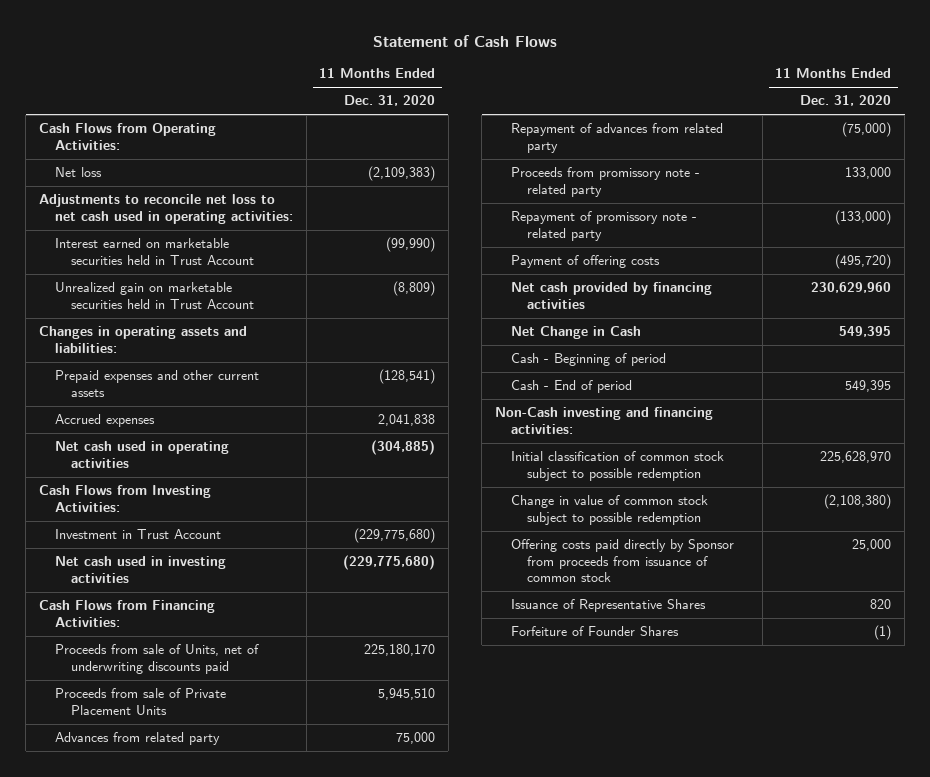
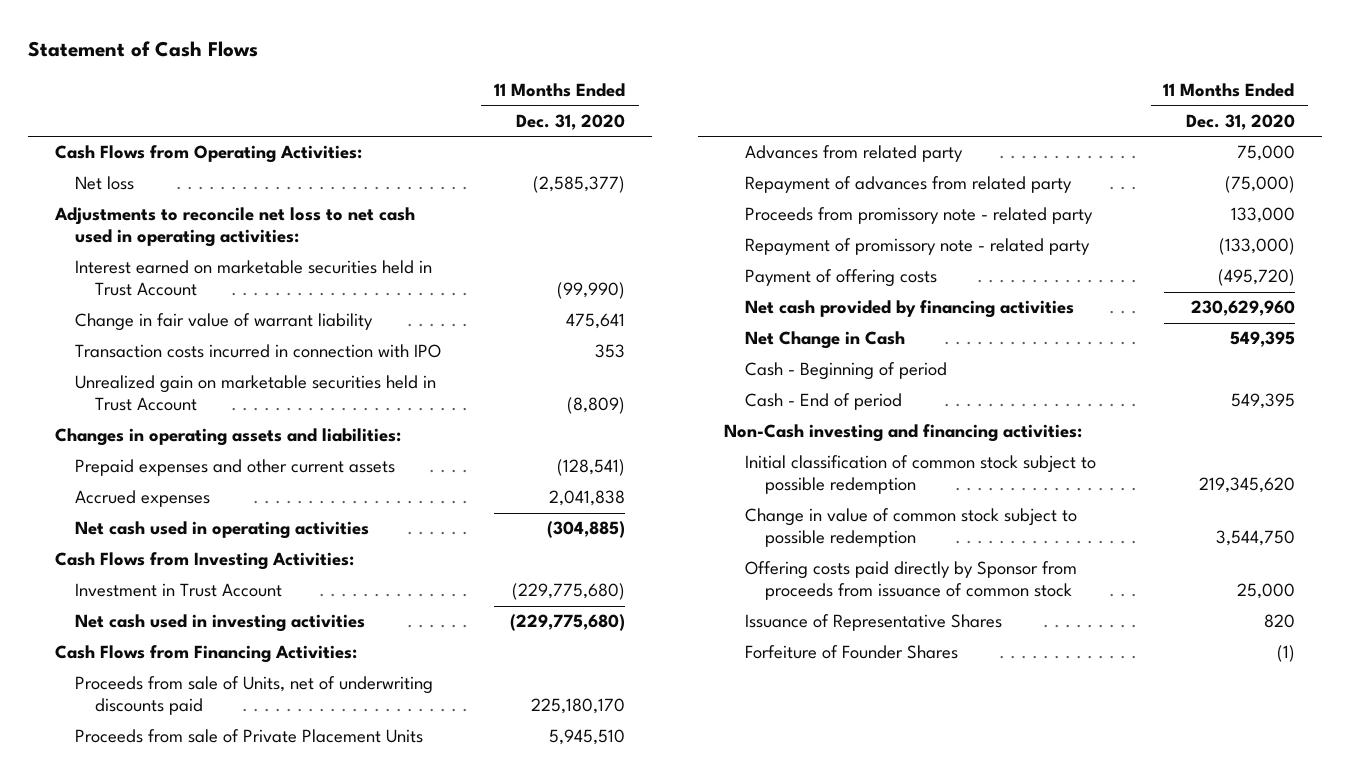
- Net loss | (2,109,383)
+ Net loss | (2,585,377)
+ Change in fair value of warrant liability | 475,641
+ Transaction costs incurred in connection with IPO | 353
- Initial classification of common stock subject to possible redemption | 225,628,970
- Change in value of common stock subject to possible redemption | (2,108,380)
+ Initial classification of common stock subject to possible redemption | 219,345,620
+ Change in value of common stock subject to possible redemption | 3,544,750

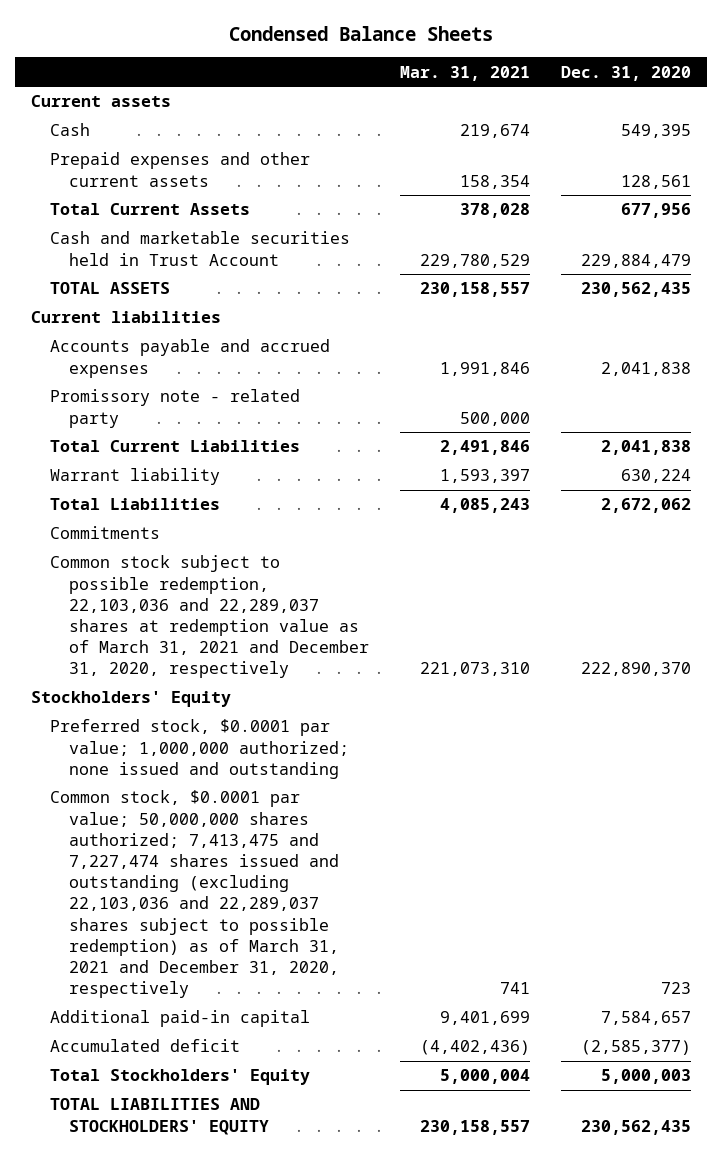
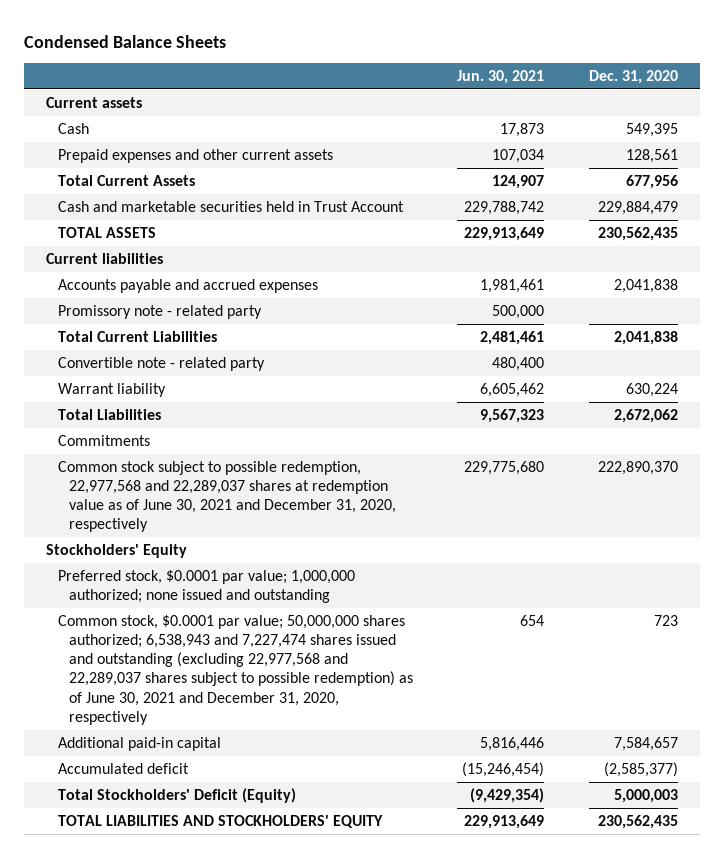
- | Mar. 31, 2021 | Dec. 31, 2020
+ | Jun. 30, 2021 | Dec. 31, 2020
+ Convertible note - related party | 480,400 |
- Common stock subject to possible redemption, 22,103,036 and 22,289,037 shares at redemption value as of March 31, 2021 and December 31, 2020, respectively | 221,073,310 | 222,890,370
+ Common stock subject to possible redemption, 22,977,568 and 22,289,037 shares at redemption value as of June 30, 2021 and December 31, 2020, respectively | 229,775,680 | 222,890,370
- Common stock, $0.0001 par value; 50,000,000 shares authorized; 7,413,475 and 7,227,474 shares issued and outstanding (excluding 22,103,036 and 22,289,037 shares subject to possible redemption) as of March 31, 2021 and December 31, 2020, respectively | 741 | 723
+ Common stock, $0.0001 par value; 50,000,000 shares authorized; 6,538,943 and 7,227,474 shares issued and outstanding (excluding 22,977,568 and 22,289,037 shares subject to possible redemption) as of June 30, 2021 and December 31, 2020, respectively | 654 | 723
- Total Stockholders' Equity | 5,000,004 | 5,000,003
+ Total Stockholders' Deficit (Equity) | (9,429,354) | 5,000,003

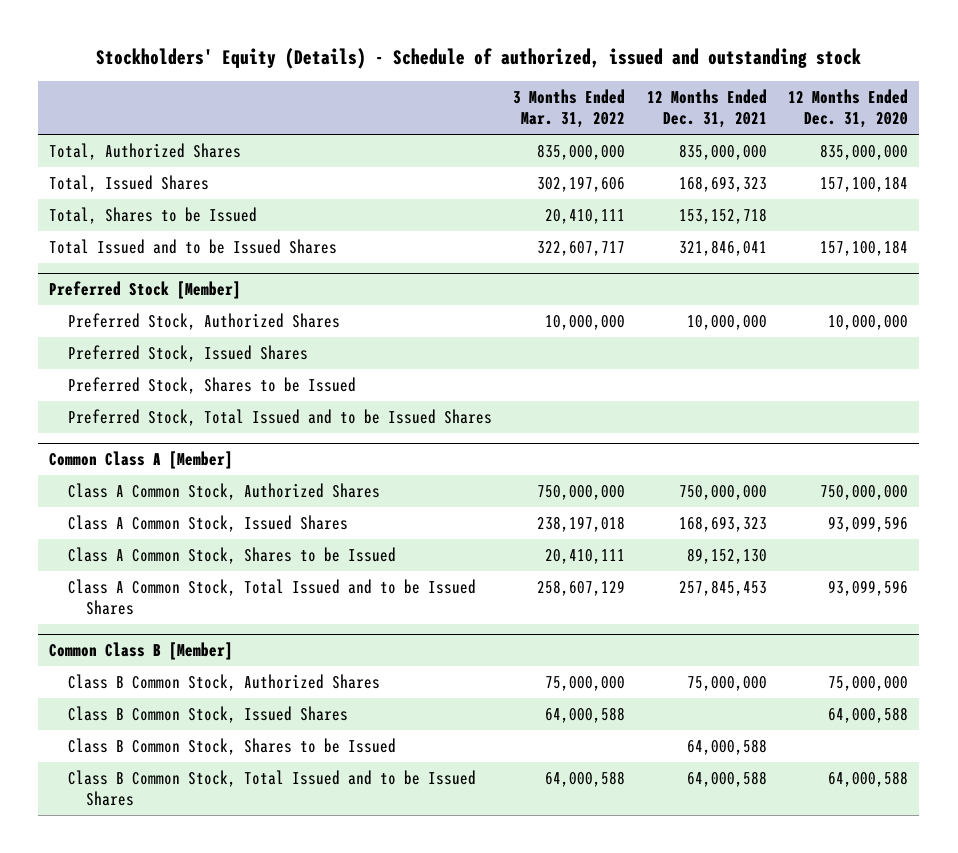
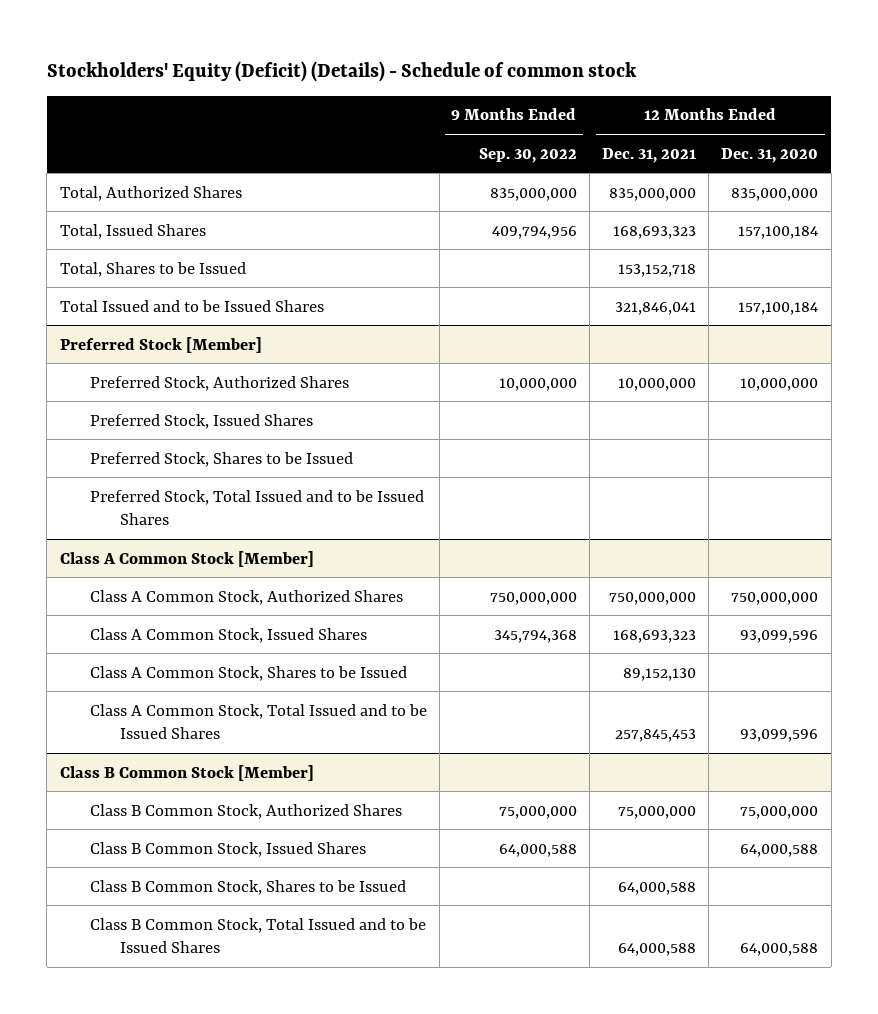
- Stockholders' Equity (Details) - Schedule of authorized, issued and outstanding stock
+ Stockholders' Equity (Deficit) (Details) - Schedule of common stock
- | 3 Months Ended Mar. 31, 2022 | 12 Months Ended Dec. 31, 2021 | 12 Months Ended Dec. 31, 2020
+ | 9 Months Ended Sep. 30, 2022 | 12 Months Ended Dec. 31, 2021 | 12 Months Ended Dec. 31, 2020
- Common Class A [Member]
+ Class A Common Stock [Member]
- Common Class B [Member]
+ Class B Common Stock [Member]

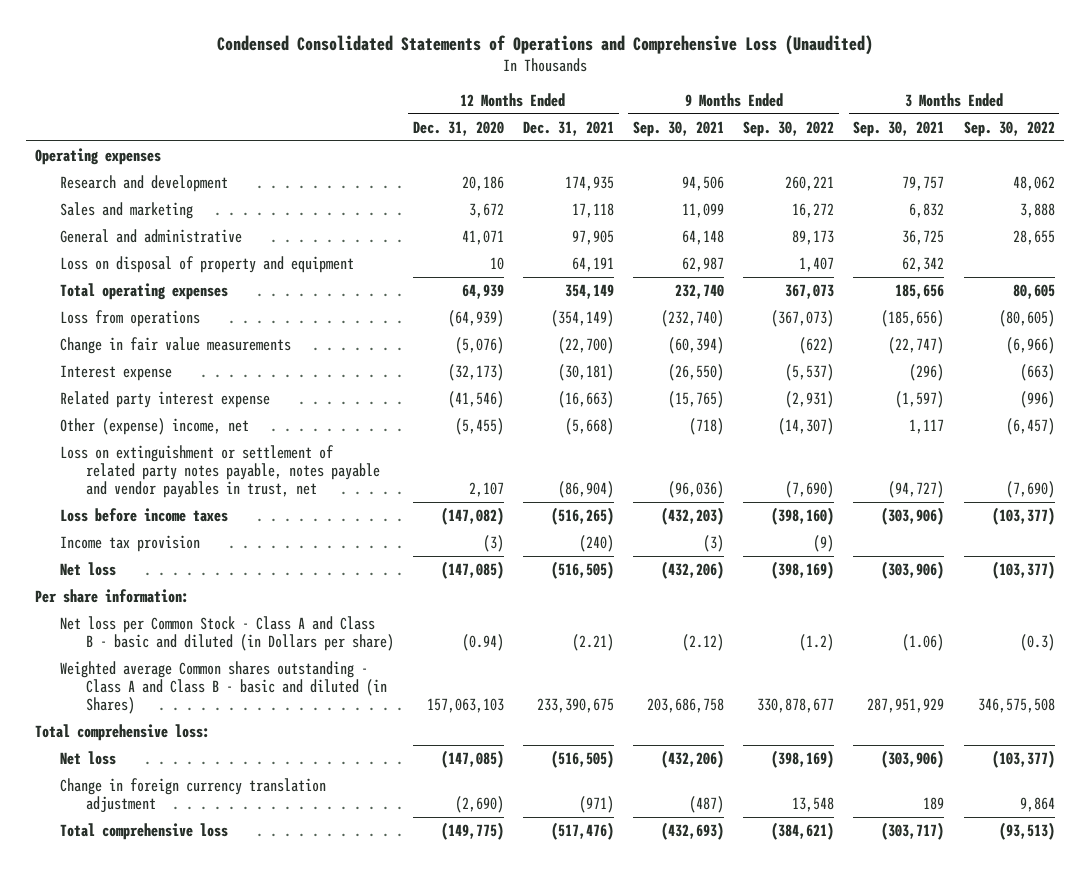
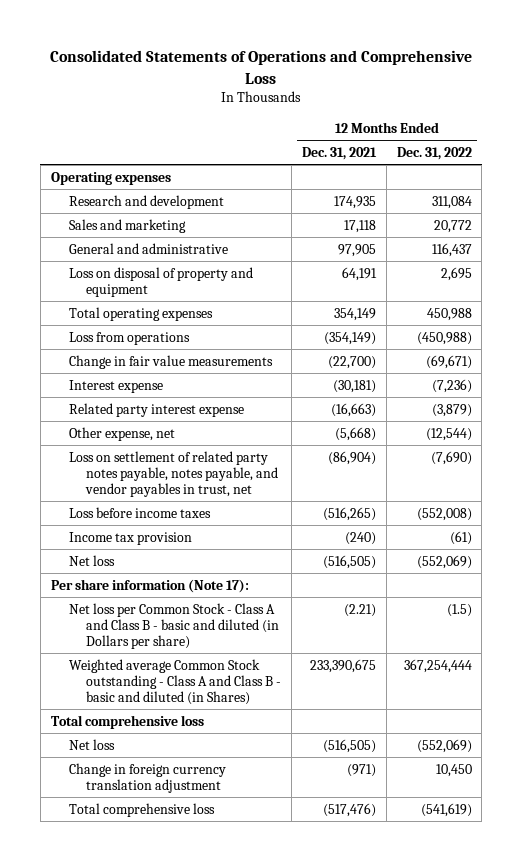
- Condensed Consolidated Statements of Operations and Comprehensive Loss (Unaudited)
+ Consolidated Statements of Operations and Comprehensive Loss
- | 12 Months Ended Dec. 31, 2020 | 12 Months Ended Dec. 31, 2021 | 9 Months Ended Sep. 30, 2021 | 9 Months Ended Sep. 30, 2022 | 3 Months Ended Sep. 30, 2021 | 3 Months Ended Sep. 30, 2022
+ | 12 Months Ended Dec. 31, 2021 | 12 Months Ended Dec. 31, 2022
- Other (expense) income, net | (5,455) | (5,668) | (718) | (14,307) | 1,117 | (6,457)
- Loss on extinguishment or settlement of related party notes payable, notes payable and vendor payables in trust, net | 2,107 | (86,904) | (96,036) | (7,690) | (94,727) | (7,690)
+ Other expense, net | (5,668) | (12,544)
+ Loss on settlement of related party notes payable, notes payable, and vendor payables in trust, net | (86,904) | (7,690)
- Per share information:
+ Per share information (Note 17):
- Weighted average Common shares outstanding - Class A and Class B - basic and diluted (in Shares) | 157,063,103 | 233,390,675 | 203,686,758 | 330,878,677 | 287,951,929 | 346,575,508
- Total comprehensive loss:
+ Weighted average Common Stock outstanding - Class A and Class B - basic and diluted (in Shares) | 233,390,675 | 367,254,444
+ Total comprehensive loss

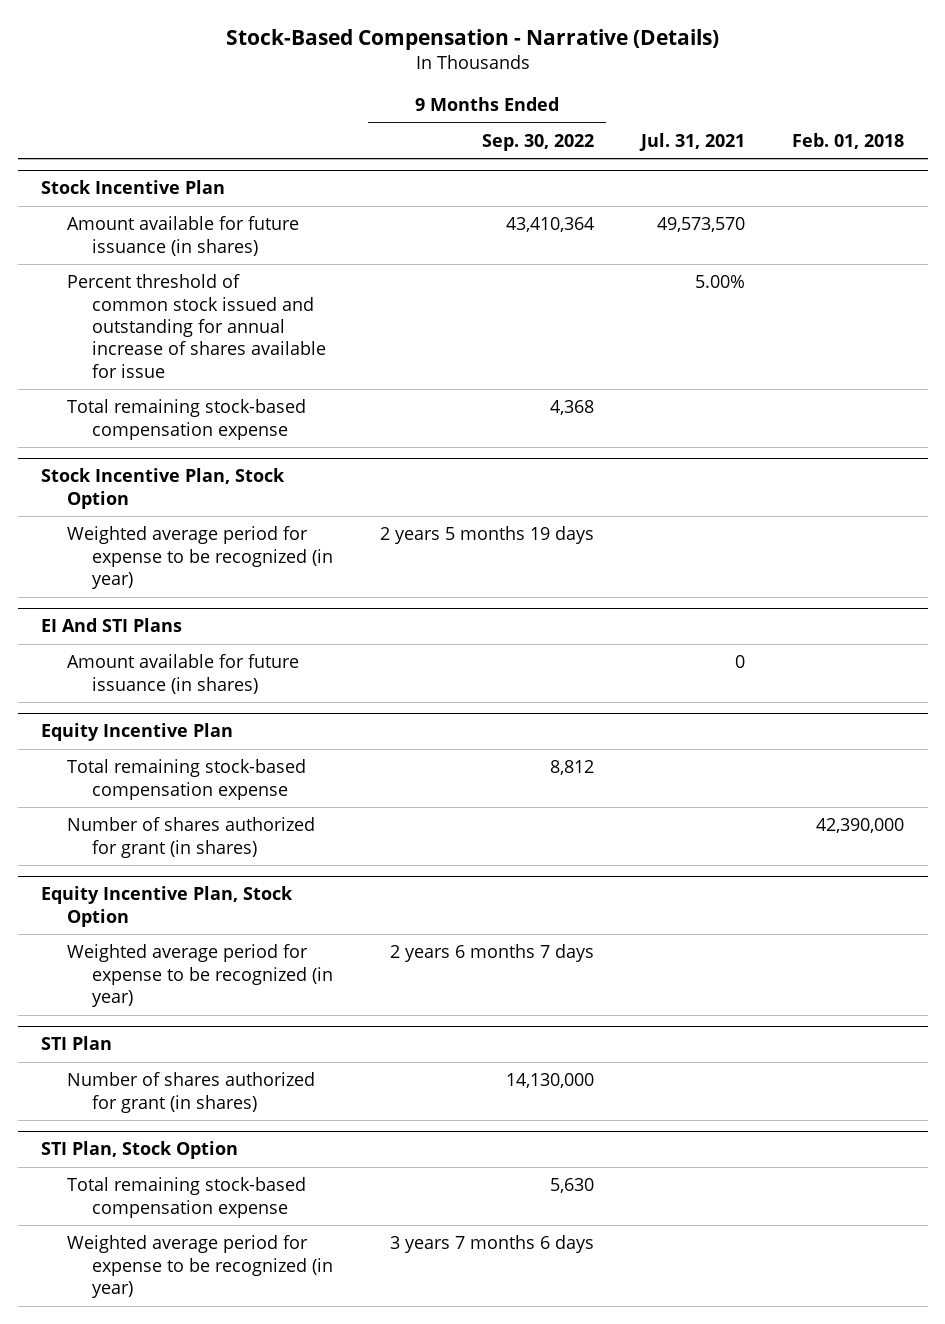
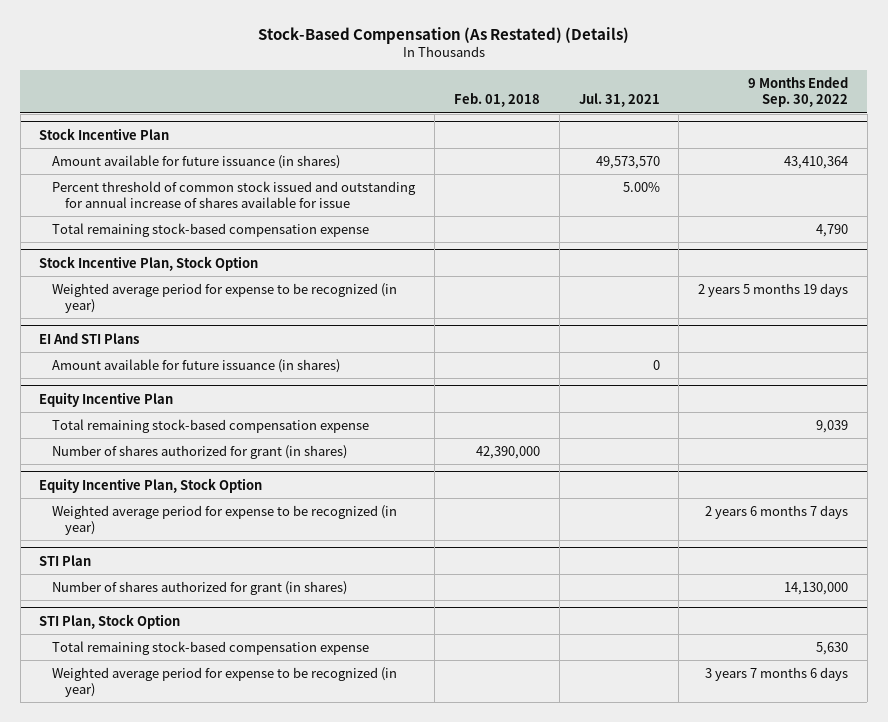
- Stock-Based Compensation - Narrative (Details)
+ Stock-Based Compensation (As Restated) (Details)
- | 9 Months Ended Sep. 30, 2022 | Jul. 31, 2021 | Feb. 01, 2018
+ | Feb. 01, 2018 | Jul. 31, 2021 | 9 Months Ended Sep. 30, 2022
@ Stock Incentive Plan
- Total remaining stock-based compensation expense | 4,368 | |
+ Total remaining stock-based compensation expense | | | 4,790
@ Equity Incentive Plan
- Total remaining stock-based compensation expense | 8,812 | |
+ Total remaining stock-based compensation expense | | | 9,039

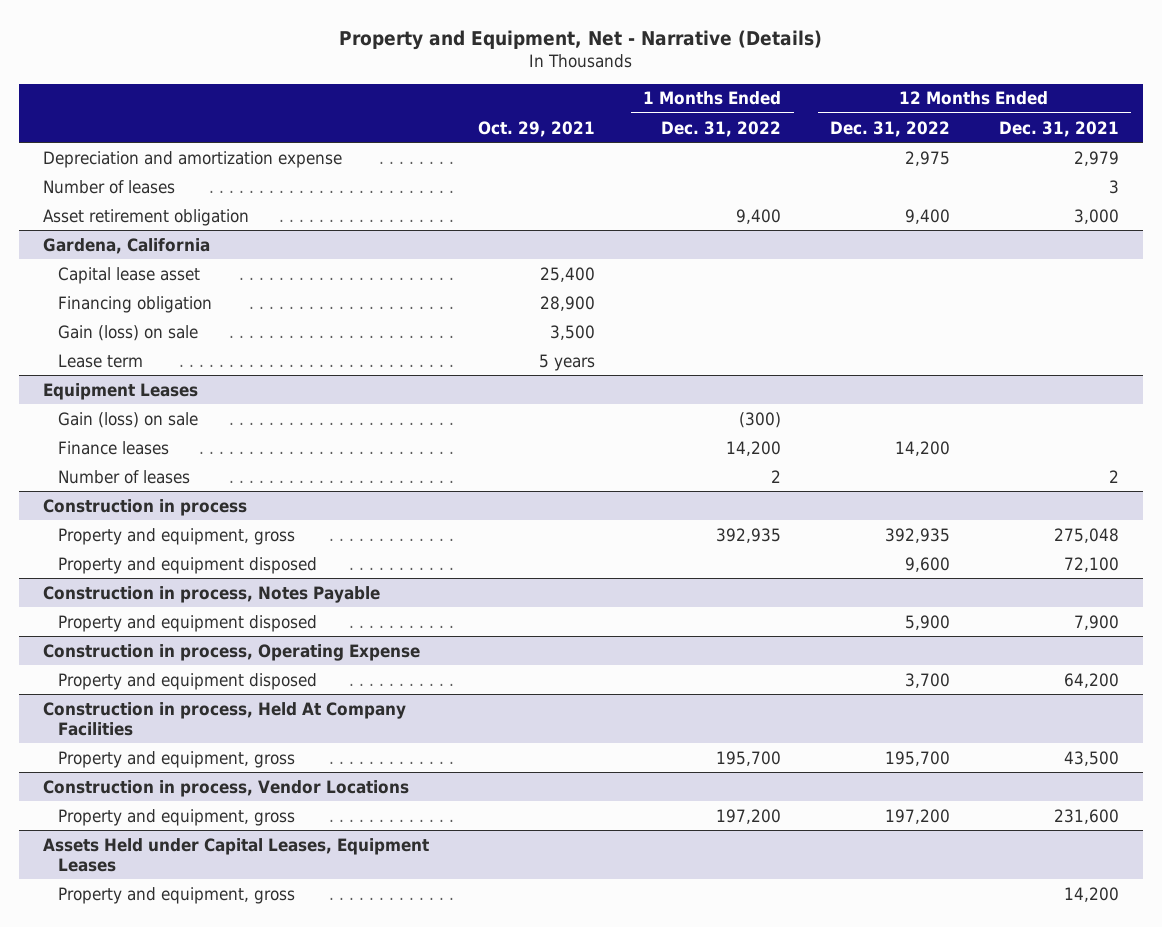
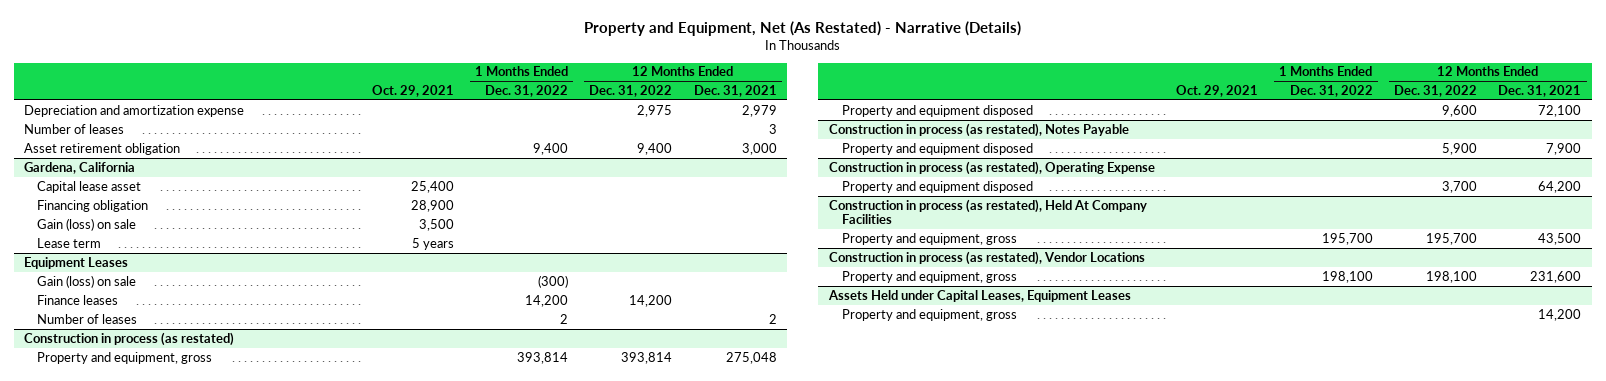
- Property and Equipment, Net - Narrative (Details)
+ Property and Equipment, Net (As Restated) - Narrative (Details)
- Construction in process
- Property and equipment, gross | | 392,935 | 392,935 | 275,048
+ Construction in process (as restated)
+ Property and equipment, gross | | 393,814 | 393,814 | 275,048
- Construction in process, Notes Payable
+ Construction in process (as restated), Notes Payable
- Construction in process, Operating Expense
+ Construction in process (as restated), Operating Expense
- Construction in process, Held At Company Facilities
+ Construction in process (as restated), Held At Company Facilities
- Construction in process, Vendor Locations
- Property and equipment, gross | | 197,200 | 197,200 | 231,600
+ Construction in process (as restated), Vendor Locations
+ Property and equipment, gross | | 198,100 | 198,100 | 231,600

